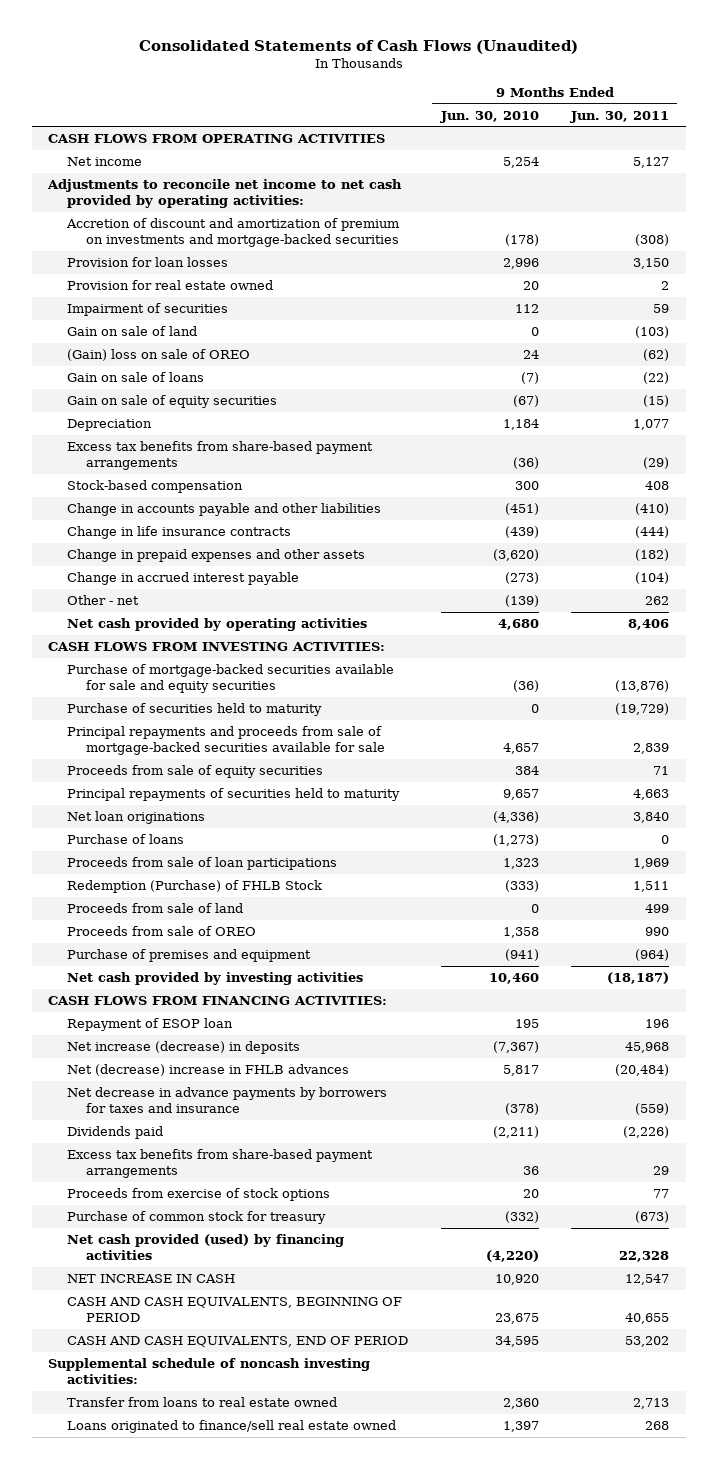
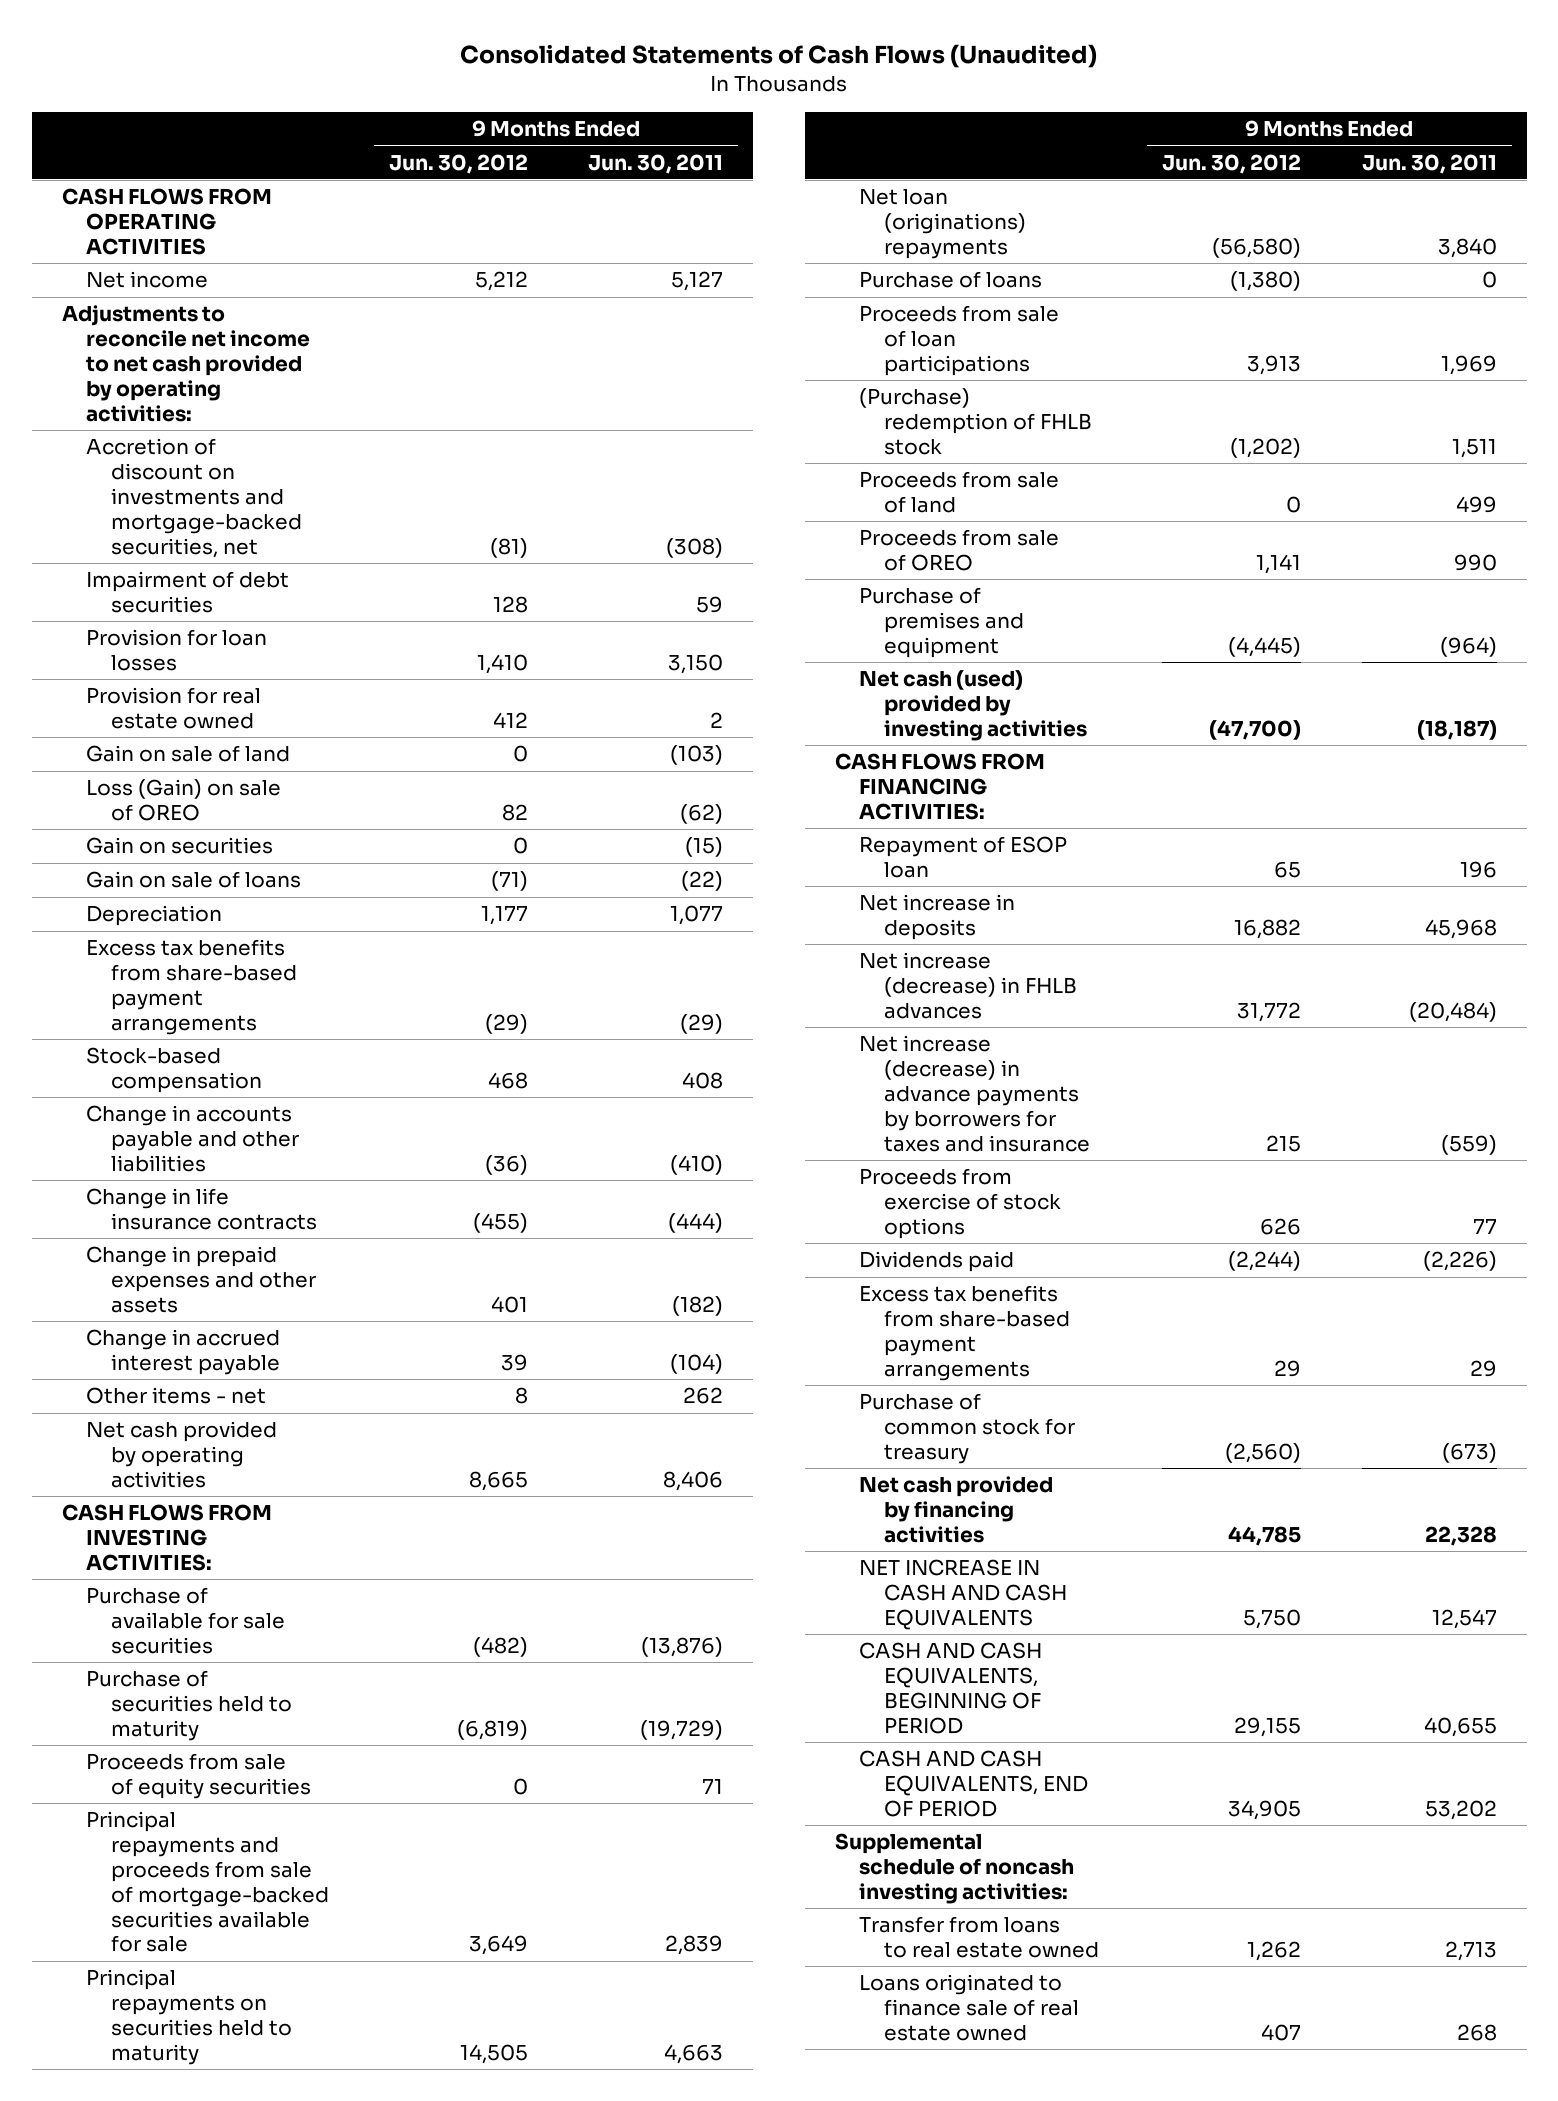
- | 9 Months Ended Jun. 30, 2010 | 9 Months Ended Jun. 30, 2011
+ | 9 Months Ended Jun. 30, 2012 | 9 Months Ended Jun. 30, 2011
- Accretion of discount and amortization of premium on investments and mortgage-backed securities | (178) | (308)
+ Accretion of discount on investments and mortgage-backed securities, net | (81) | (308)
+ Impairment of debt securities | 128 | 59
- Impairment of securities | 112 | 59
- (Gain) loss on sale of OREO | 24 | (62)
+ Loss (Gain) on sale of OREO | 82 | (62)
+ Gain on securities | 0 | (15)
- Gain on sale of equity securities | (67) | (15)
- Other - net | (139) | 262
+ Other items - net | 8 | 262
- Purchase of mortgage-backed securities available for sale and equity securities | (36) | (13,876)
+ Purchase of available for sale securities | (482) | (13,876)
- Principal repayments of securities held to maturity | 9,657 | 4,663
- Net loan originations | (4,336) | 3,840
moved down: Principal repayments and proceeds from sale of mortgage-backed securities available for sale | 3,649 | 2,839
+ Principal repayments on securities held to maturity | 14,505 | 4,663
+ Net loan (originations) repayments | (56,580) | 3,840
- Redemption (Purchase) of FHLB Stock | (333) | 1,511
+ (Purchase) redemption of FHLB stock | (1,202) | 1,511
- Net cash provided by investing activities | 10,460 | (18,187)
+ Net cash (used) provided by investing activities | (47,700) | (18,187)
- Net increase (decrease) in deposits | (7,367) | 45,968
- Net (decrease) increase in FHLB advances | 5,817 | (20,484)
- Net decrease in advance payments by borrowers for taxes and insurance | (378) | (559)
+ Net increase in deposits | 16,882 | 45,968
+ Net increase (decrease) in FHLB advances | 31,772 | (20,484)
+ Net increase (decrease) in advance payments by borrowers for taxes and insurance | 215 | (559)
moved up: Proceeds from exercise of stock options | 626 | 77
- Net cash provided (used) by financing activities | (4,220) | 22,328
- NET INCREASE IN CASH | 10,920 | 12,547
+ Net cash provided by financing activities | 44,785 | 22,328
+ NET INCREASE IN CASH AND CASH EQUIVALENTS | 5,750 | 12,547
- Loans originated to finance/sell real estate owned | 1,397 | 268
+ Loans originated to finance sale of real estate owned | 407 | 268

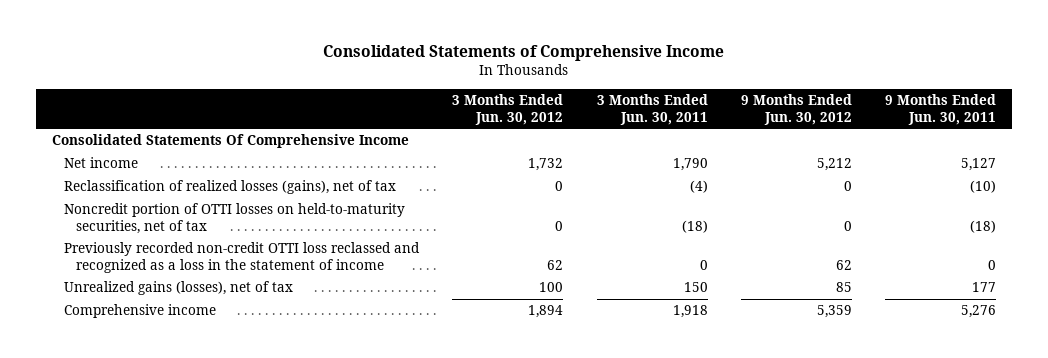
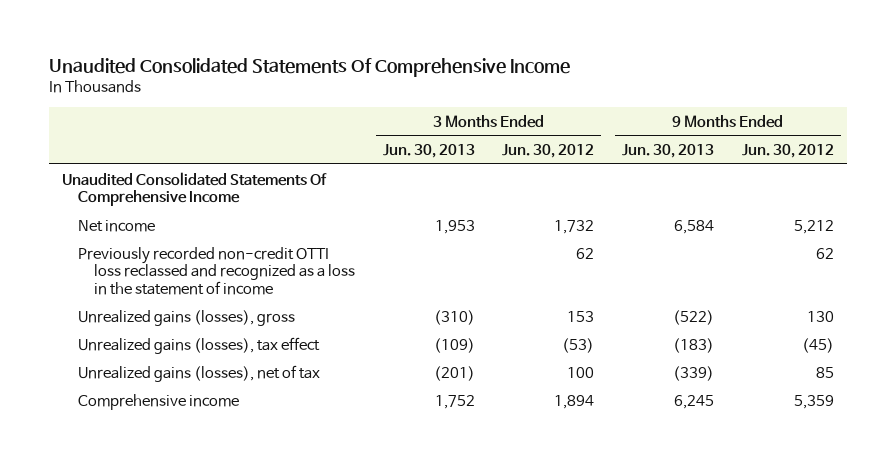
- Consolidated Statements of Comprehensive Income
+ Unaudited Consolidated Statements Of Comprehensive Income
- | 3 Months Ended Jun. 30, 2012 | 3 Months Ended Jun. 30, 2011 | 9 Months Ended Jun. 30, 2012 | 9 Months Ended Jun. 30, 2011
+ | 3 Months Ended Jun. 30, 2013 | 3 Months Ended Jun. 30, 2012 | 9 Months Ended Jun. 30, 2013 | 9 Months Ended Jun. 30, 2012
- Consolidated Statements Of Comprehensive Income
+ Unaudited Consolidated Statements Of Comprehensive Income
- Reclassification of realized losses (gains), net of tax | 0 | (4) | 0 | (10)
- Noncredit portion of OTTI losses on held-to-maturity securities, net of tax | 0 | (18) | 0 | (18)
+ Unrealized gains (losses), gross | (310) | 153 | (522) | 130
+ Unrealized gains (losses), tax effect | (109) | (53) | (183) | (45)

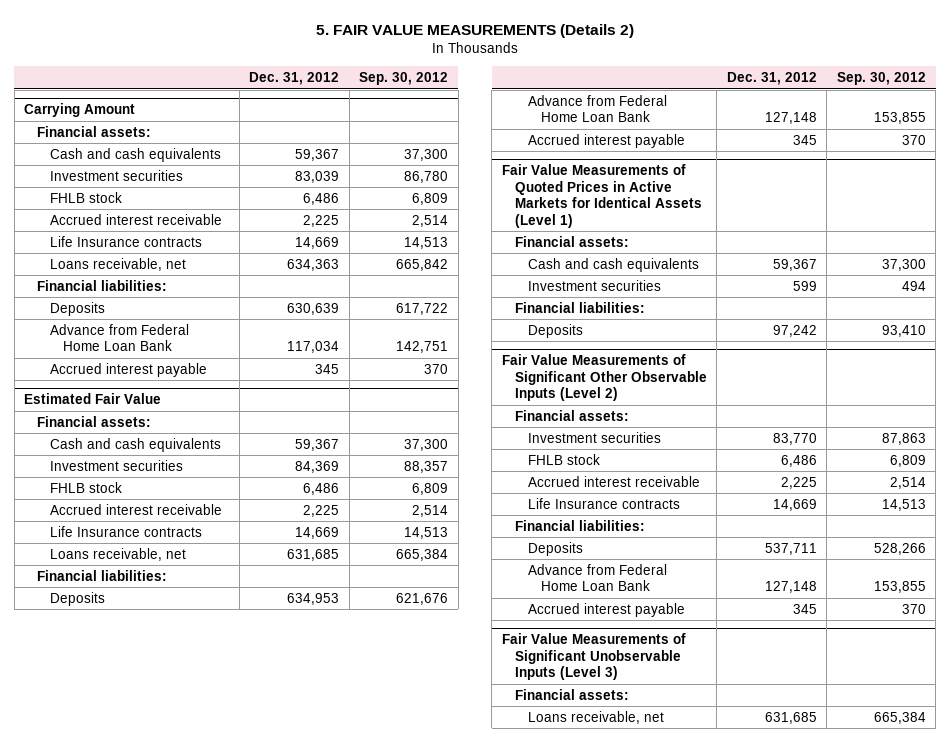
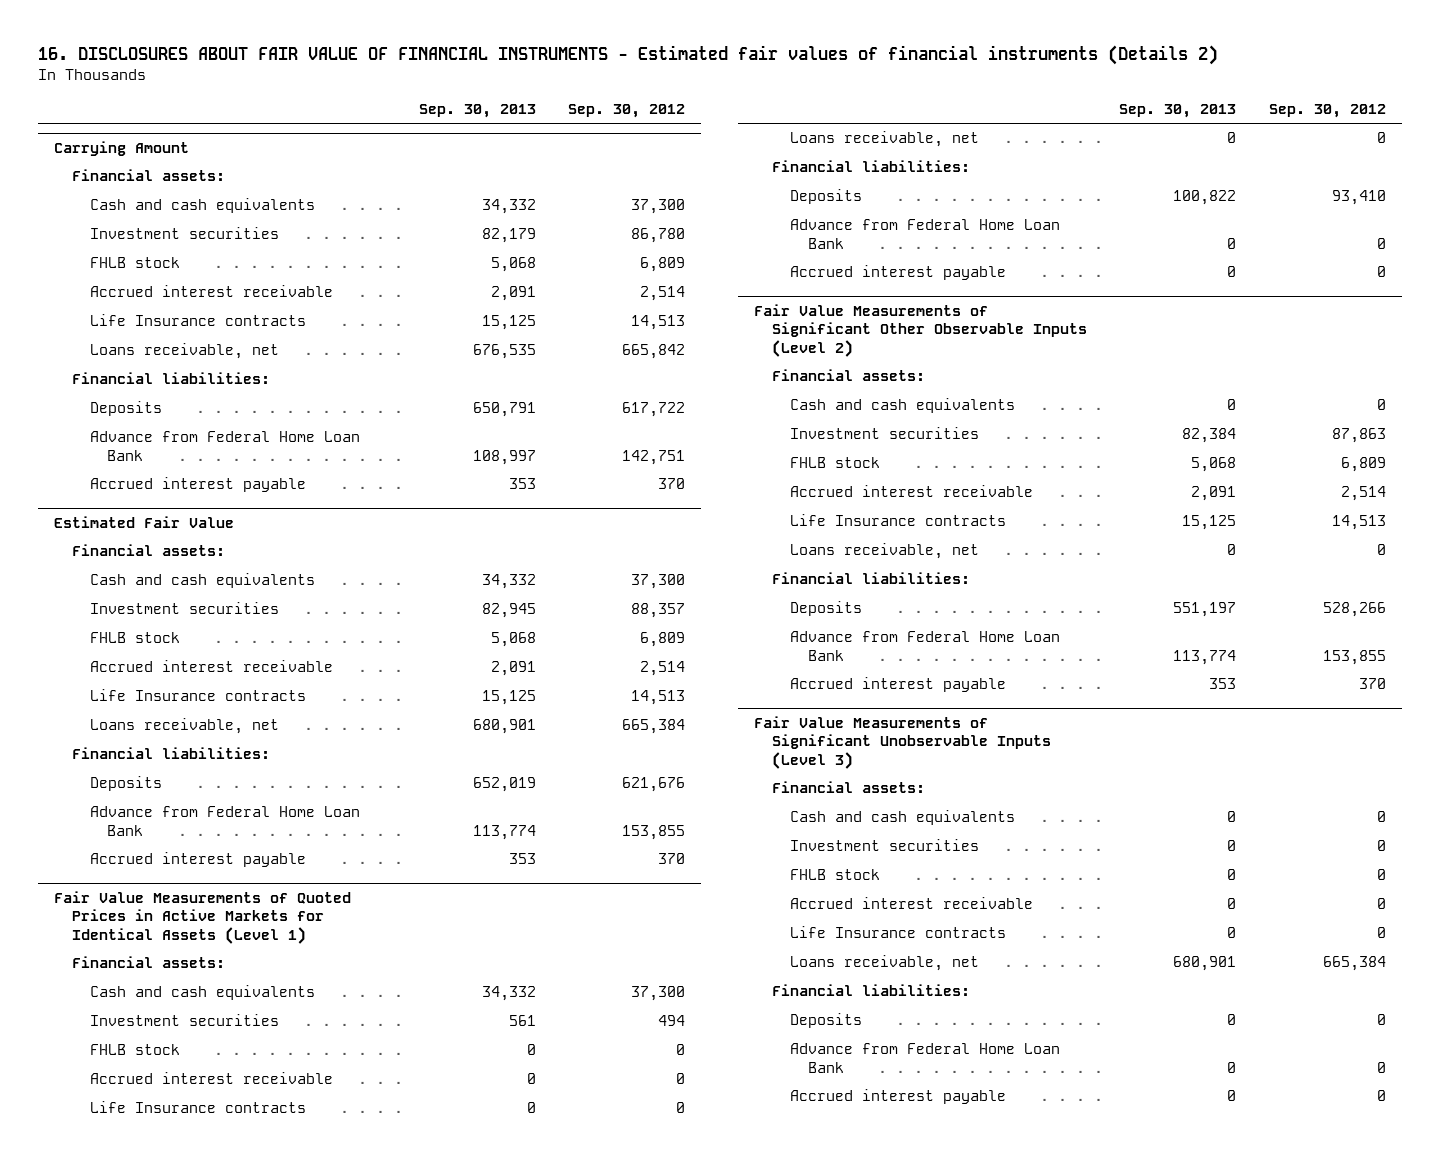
- 5. FAIR VALUE MEASUREMENTS (Details 2)
+ 16. DISCLOSURES ABOUT FAIR VALUE OF FINANCIAL INSTRUMENTS - Estimated fair values of financial instruments (Details 2)
- | Dec. 31, 2012 | Sep. 30, 2012
+ | Sep. 30, 2013 | Sep. 30, 2012
@ Fair Value Measurements of Quoted Prices in Active Markets for Identical Assets (Level 1)
+ FHLB stock | 0 | 0
+ Accrued interest receivable | 0 | 0
+ Life Insurance contracts | 0 | 0
+ Loans receivable, net | 0 | 0
+ Advance from Federal Home Loan Bank | 0 | 0
+ Accrued interest payable | 0 | 0
@ Fair Value Measurements of Significant Other Observable Inputs (Level 2)
+ Cash and cash equivalents | 0 | 0
+ Loans receivable, net | 0 | 0
@ Fair Value Measurements of Significant Unobservable Inputs (Level 3)
+ Cash and cash equivalents | 0 | 0
+ Investment securities | 0 | 0
+ FHLB stock | 0 | 0
+ Accrued interest receivable | 0 | 0
+ Life Insurance contracts | 0 | 0
+ Financial liabilities:
+ Deposits | 0 | 0
+ Advance from Federal Home Loan Bank | 0 | 0
+ Accrued interest payable | 0 | 0

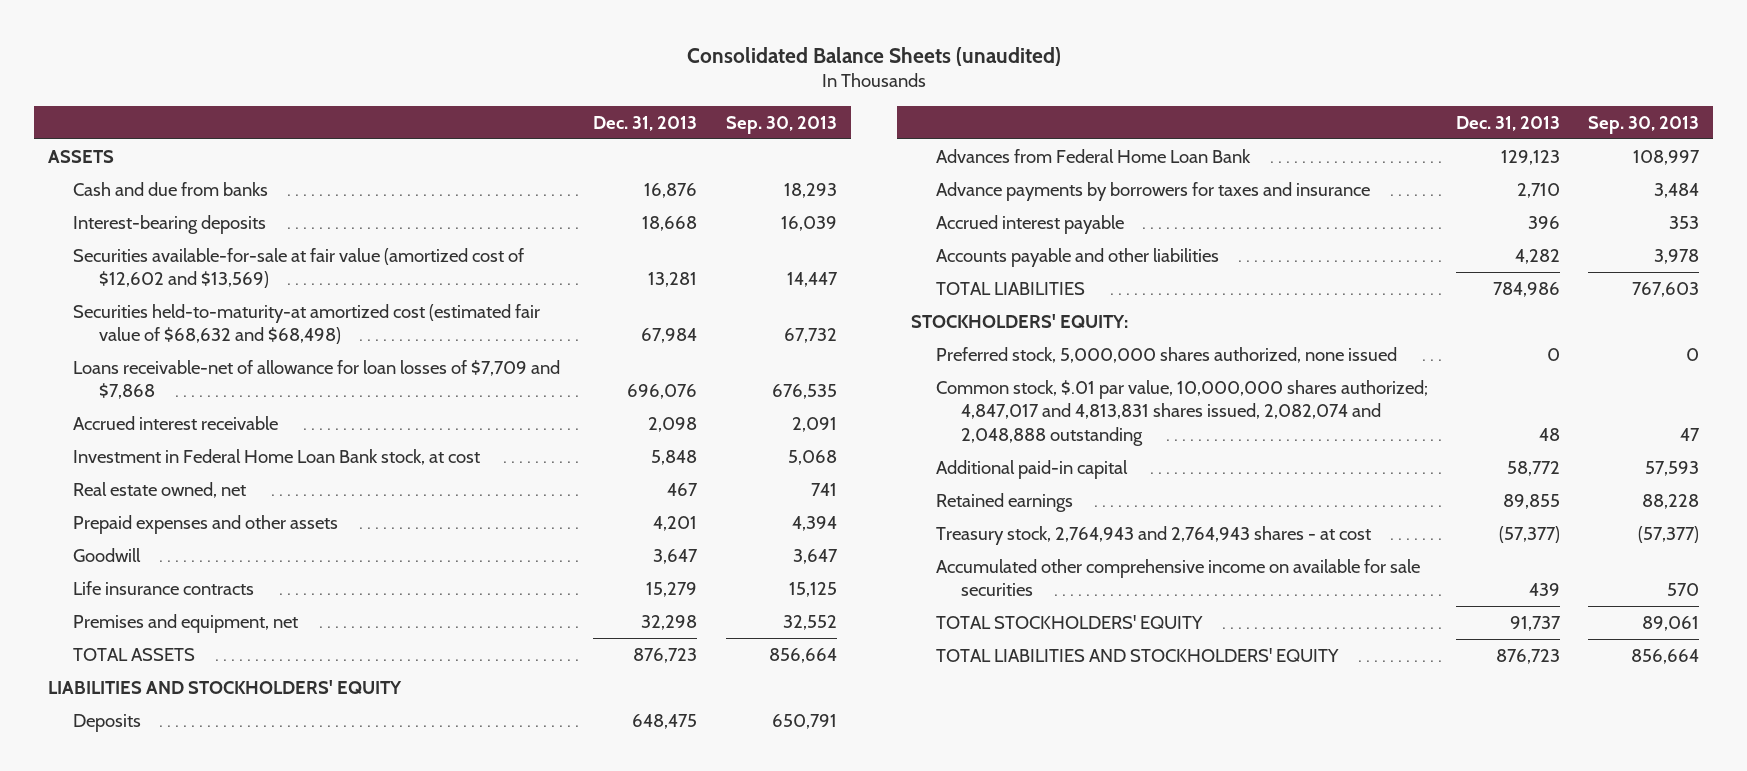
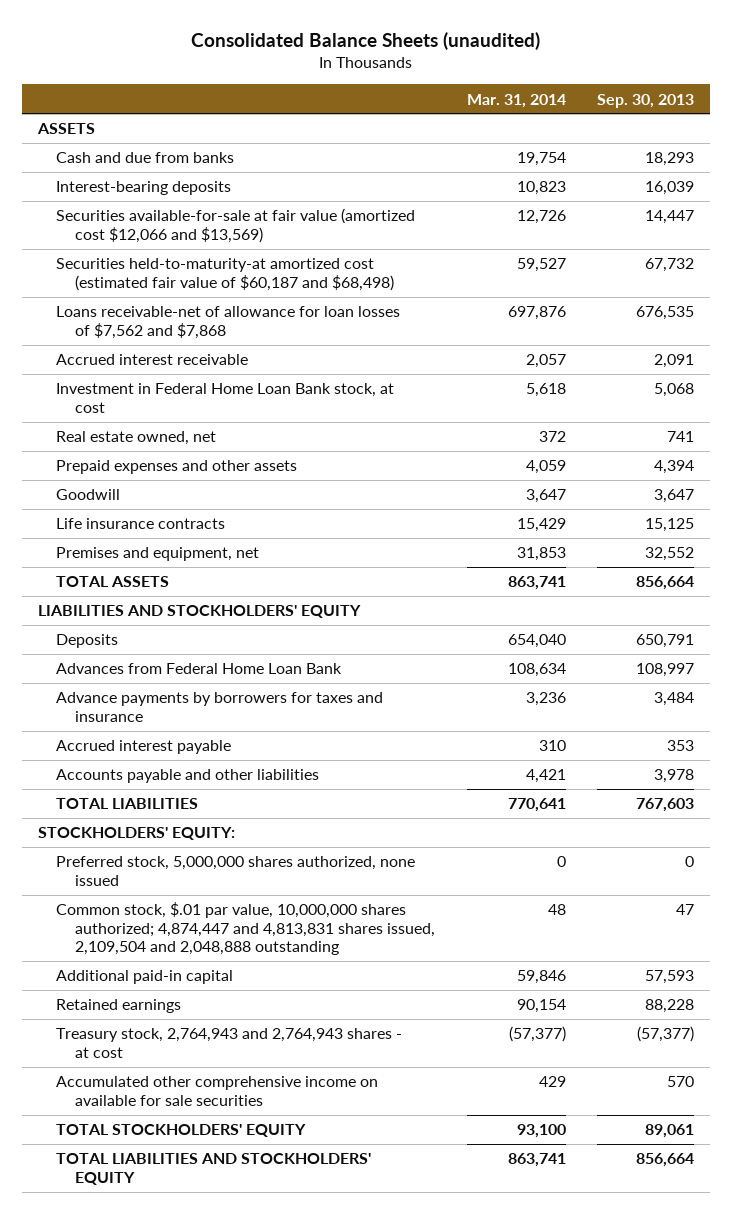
- | Dec. 31, 2013 | Sep. 30, 2013
+ | Mar. 31, 2014 | Sep. 30, 2013
- Securities available-for-sale at fair value (amortized cost of $12,602 and $13,569) | 13,281 | 14,447
- Securities held-to-maturity-at amortized cost (estimated fair value of $68,632 and $68,498) | 67,984 | 67,732
- Loans receivable-net of allowance for loan losses of $7,709 and $7,868 | 696,076 | 676,535
+ Securities available-for-sale at fair value (amortized cost $12,066 and $13,569) | 12,726 | 14,447
+ Securities held-to-maturity-at amortized cost (estimated fair value of $60,187 and $68,498) | 59,527 | 67,732
+ Loans receivable-net of allowance for loan losses of $7,562 and $7,868 | 697,876 | 676,535
- Common stock, $.01 par value, 10,000,000 shares authorized; 4,847,017 and 4,813,831 shares issued, 2,082,074 and 2,048,888 outstanding | 48 | 47
+ Common stock, $.01 par value, 10,000,000 shares authorized; 4,874,447 and 4,813,831 shares issued, 2,109,504 and 2,048,888 outstanding | 48 | 47

